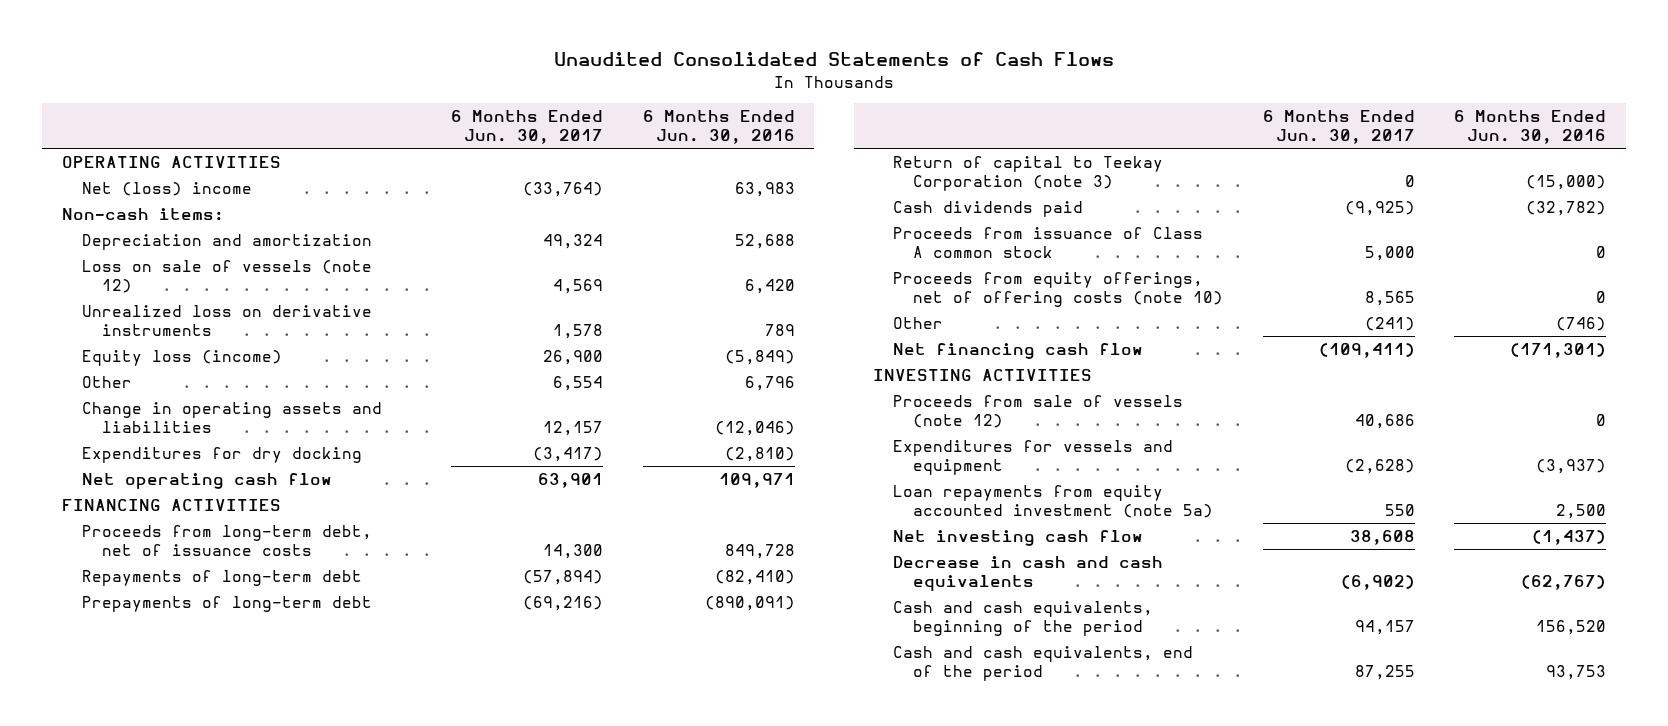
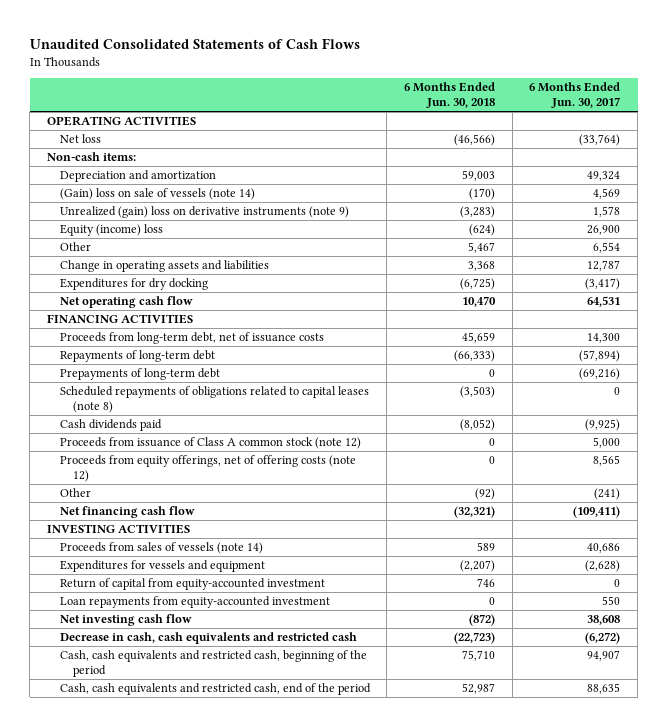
- | 6 Months Ended Jun. 30, 2017 | 6 Months Ended Jun. 30, 2016
+ | 6 Months Ended Jun. 30, 2018 | 6 Months Ended Jun. 30, 2017
- Net (loss) income | (33,764) | 63,983
+ Net loss | (46,566) | (33,764)
- Loss on sale of vessels (note 12) | 4,569 | 6,420
- Unrealized loss on derivative instruments | 1,578 | 789
- Equity loss (income) | 26,900 | (5,849)
+ (Gain) loss on sale of vessels (note 14) | (170) | 4,569
+ Unrealized (gain) loss on derivative instruments (note 9) | (3,283) | 1,578
+ Equity (income) loss | (624) | 26,900
- Change in operating assets and liabilities | 12,157 | (12,046)
+ Change in operating assets and liabilities | 3,368 | 12,787
- Net operating cash flow | 63,901 | 109,971
+ Net operating cash flow | 10,470 | 64,531
- Return of capital to Teekay Corporation (note 3) | 0 | (15,000)
+ Scheduled repayments of obligations related to capital leases (note 8) | (3,503) | 0
- Proceeds from issuance of Class A common stock | 5,000 | 0
- Proceeds from equity offerings, net of offering costs (note 10) | 8,565 | 0
+ Proceeds from issuance of Class A common stock (note 12) | 0 | 5,000
+ Proceeds from equity offerings, net of offering costs (note 12) | 0 | 8,565
- Proceeds from sale of vessels (note 12) | 40,686 | 0
+ Proceeds from sales of vessels (note 14) | 589 | 40,686
- Loan repayments from equity accounted investment (note 5a) | 550 | 2,500
+ Return of capital from equity-accounted investment | 746 | 0
+ Loan repayments from equity-accounted investment | 0 | 550
- Decrease in cash and cash equivalents | (6,902) | (62,767)
- Cash and cash equivalents, beginning of the period | 94,157 | 156,520
- Cash and cash equivalents, end of the period | 87,255 | 93,753
+ Decrease in cash, cash equivalents and restricted cash | (22,723) | (6,272)
+ Cash, cash equivalents and restricted cash, beginning of the period | 75,710 | 94,907
+ Cash, cash equivalents and restricted cash, end of the period | 52,987 | 88,635

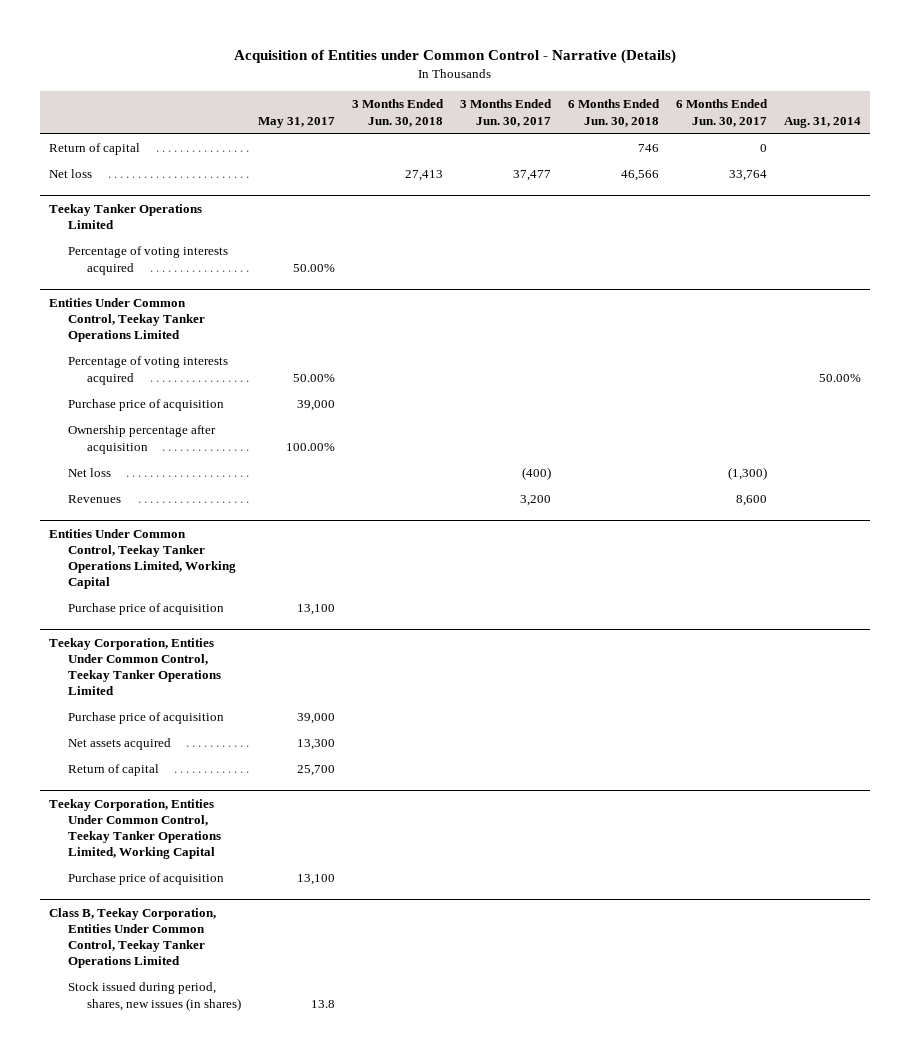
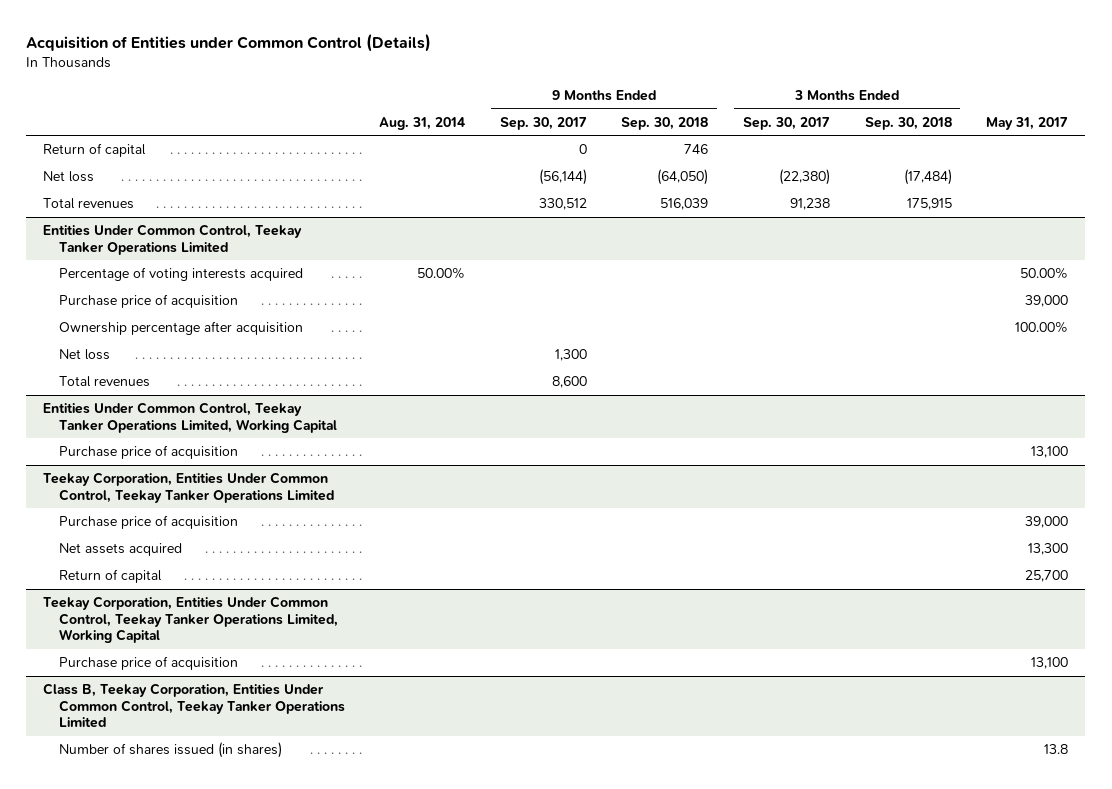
- Acquisition of Entities under Common Control - Narrative (Details)
+ Acquisition of Entities under Common Control (Details)
- | May 31, 2017 | 3 Months Ended Jun. 30, 2018 | 3 Months Ended Jun. 30, 2017 | 6 Months Ended Jun. 30, 2018 | 6 Months Ended Jun. 30, 2017 | Aug. 31, 2014
+ | Aug. 31, 2014 | 9 Months Ended Sep. 30, 2017 | 9 Months Ended Sep. 30, 2018 | 3 Months Ended Sep. 30, 2017 | 3 Months Ended Sep. 30, 2018 | May 31, 2017
- Teekay Tanker Operations Limited
- Percentage of voting interests acquired | 50.00% | | | | |
+ Total revenues | | 330,512 | 516,039 | 91,238 | 175,915 |
@ Entities Under Common Control, Teekay Tanker Operations Limited
- Revenues | | | 3,200 | | 8,600 |
+ Total revenues | | 8,600 | | | |
@ Class B, Teekay Corporation, Entities Under Common Control, Teekay Tanker Operations Limited
- Stock issued during period, shares, new issues (in shares) | 13.8 | | | | |
+ Number of shares issued (in shares) | | | | | | 13.8

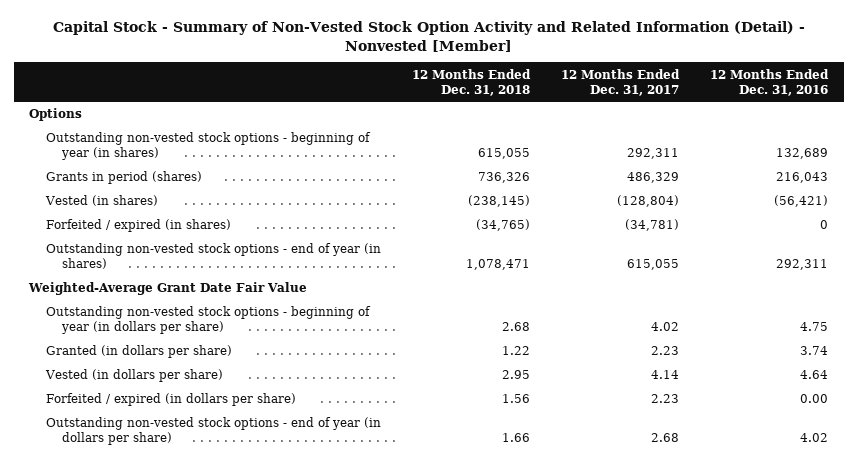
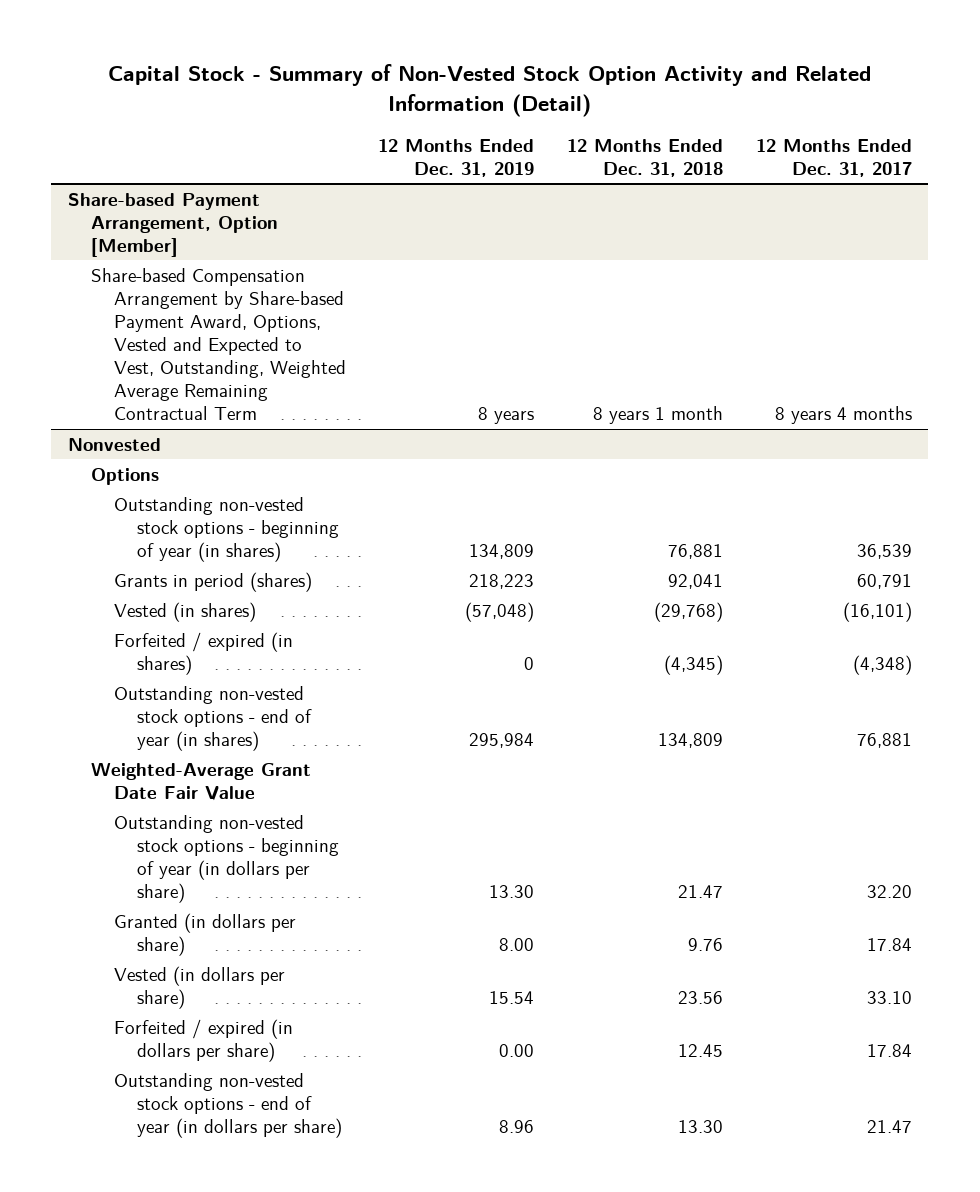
- Capital Stock - Summary of Non-Vested Stock Option Activity and Related Information (Detail) - Nonvested [Member]
+ Capital Stock - Summary of Non-Vested Stock Option Activity and Related Information (Detail)
- | 12 Months Ended Dec. 31, 2018 | 12 Months Ended Dec. 31, 2017 | 12 Months Ended Dec. 31, 2016
+ | 12 Months Ended Dec. 31, 2019 | 12 Months Ended Dec. 31, 2018 | 12 Months Ended Dec. 31, 2017
+ Share-based Payment Arrangement, Option [Member]
+ Share-based Compensation Arrangement by Share-based Payment Award, Options, Vested and Expected to Vest, Outstanding, Weighted Average Remaining Contractual Term | 8 years | 8 years 1 month | 8 years 4 months
+ Nonvested
- Outstanding non-vested stock options - beginning of year (in shares) | 615,055 | 292,311 | 132,689
- Grants in period (shares) | 736,326 | 486,329 | 216,043
- Vested (in shares) | (238,145) | (128,804) | (56,421)
- Forfeited / expired (in shares) | (34,765) | (34,781) | 0
- Outstanding non-vested stock options - end of year (in shares) | 1,078,471 | 615,055 | 292,311
+ Outstanding non-vested stock options - beginning of year (in shares) | 134,809 | 76,881 | 36,539
+ Grants in period (shares) | 218,223 | 92,041 | 60,791
+ Vested (in shares) | (57,048) | (29,768) | (16,101)
+ Forfeited / expired (in shares) | 0 | (4,345) | (4,348)
+ Outstanding non-vested stock options - end of year (in shares) | 295,984 | 134,809 | 76,881
- Outstanding non-vested stock options - beginning of year (in dollars per share) | 2.68 | 4.02 | 4.75
- Granted (in dollars per share) | 1.22 | 2.23 | 3.74
- Vested (in dollars per share) | 2.95 | 4.14 | 4.64
- Forfeited / expired (in dollars per share) | 1.56 | 2.23 | 0.00
- Outstanding non-vested stock options - end of year (in dollars per share) | 1.66 | 2.68 | 4.02
+ Outstanding non-vested stock options - beginning of year (in dollars per share) | 13.30 | 21.47 | 32.20
+ Granted (in dollars per share) | 8.00 | 9.76 | 17.84
+ Vested (in dollars per share) | 15.54 | 23.56 | 33.10
+ Forfeited / expired (in dollars per share) | 0.00 | 12.45 | 17.84
+ Outstanding non-vested stock options - end of year (in dollars per share) | 8.96 | 13.30 | 21.47

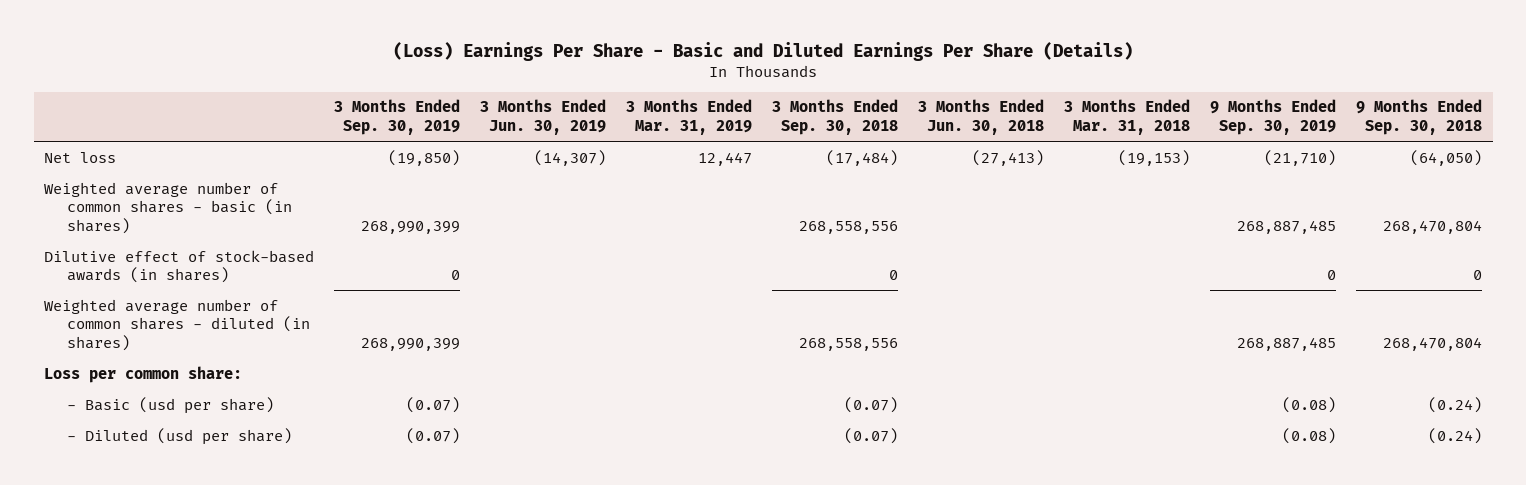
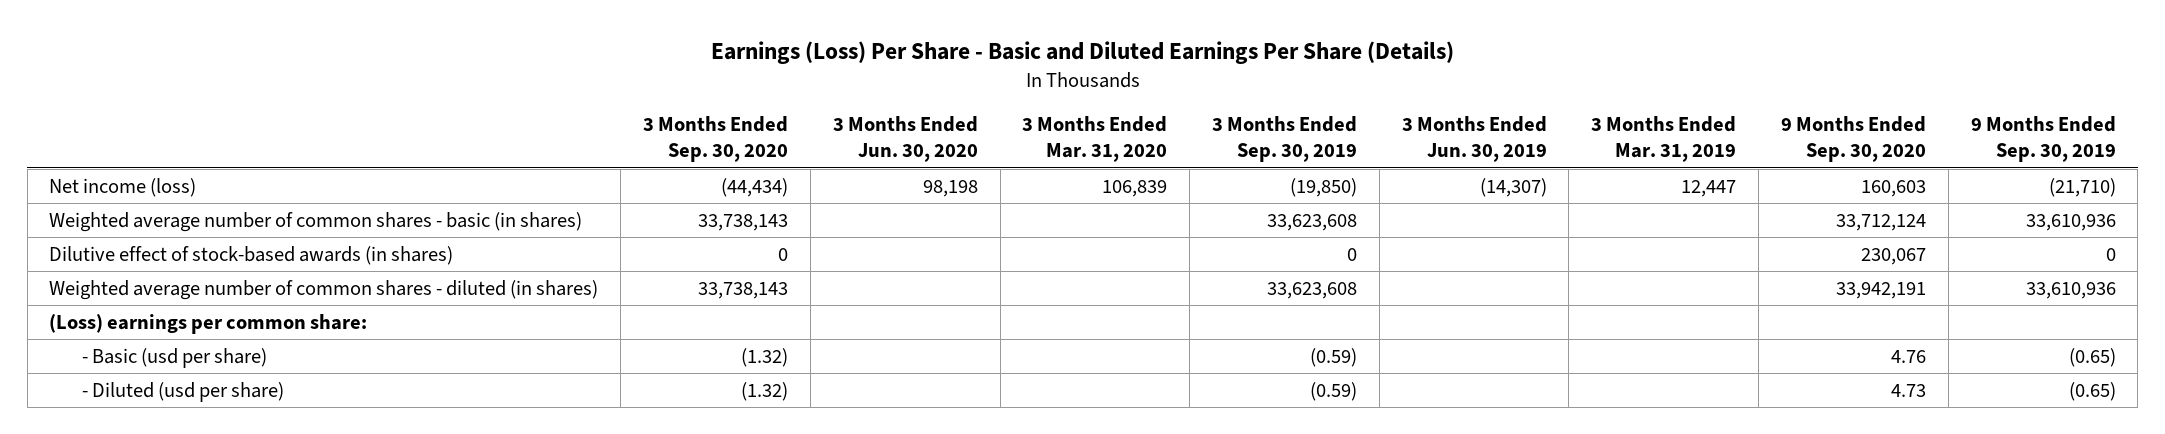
- (Loss) Earnings Per Share - Basic and Diluted Earnings Per Share (Details)
+ Earnings (Loss) Per Share - Basic and Diluted Earnings Per Share (Details)
- | 3 Months Ended Sep. 30, 2019 | 3 Months Ended Jun. 30, 2019 | 3 Months Ended Mar. 31, 2019 | 3 Months Ended Sep. 30, 2018 | 3 Months Ended Jun. 30, 2018 | 3 Months Ended Mar. 31, 2018 | 9 Months Ended Sep. 30, 2019 | 9 Months Ended Sep. 30, 2018
+ | 3 Months Ended Sep. 30, 2020 | 3 Months Ended Jun. 30, 2020 | 3 Months Ended Mar. 31, 2020 | 3 Months Ended Sep. 30, 2019 | 3 Months Ended Jun. 30, 2019 | 3 Months Ended Mar. 31, 2019 | 9 Months Ended Sep. 30, 2020 | 9 Months Ended Sep. 30, 2019
- Net loss | (19,850) | (14,307) | 12,447 | (17,484) | (27,413) | (19,153) | (21,710) | (64,050)
- Weighted average number of common shares - basic (in shares) | 268,990,399 | | | 268,558,556 | | | 268,887,485 | 268,470,804
+ Net income (loss) | (44,434) | 98,198 | 106,839 | (19,850) | (14,307) | 12,447 | 160,603 | (21,710)
+ Weighted average number of common shares - basic (in shares) | 33,738,143 | | | 33,623,608 | | | 33,712,124 | 33,610,936
- Weighted average number of common shares - diluted (in shares) | 268,990,399 | | | 268,558,556 | | | 268,887,485 | 268,470,804
- Loss per common share:
- - Basic (usd per share) | (0.07) | | | (0.07) | | | (0.08) | (0.24)
- - Diluted (usd per share) | (0.07) | | | (0.07) | | | (0.08) | (0.24)
+ Weighted average number of common shares - diluted (in shares) | 33,738,143 | | | 33,623,608 | | | 33,942,191 | 33,610,936
+ (Loss) earnings per common share:
+ - Basic (usd per share) | (1.32) | | | (0.59) | | | 4.76 | (0.65)
+ - Diluted (usd per share) | (1.32) | | | (0.59) | | | 4.73 | (0.65)

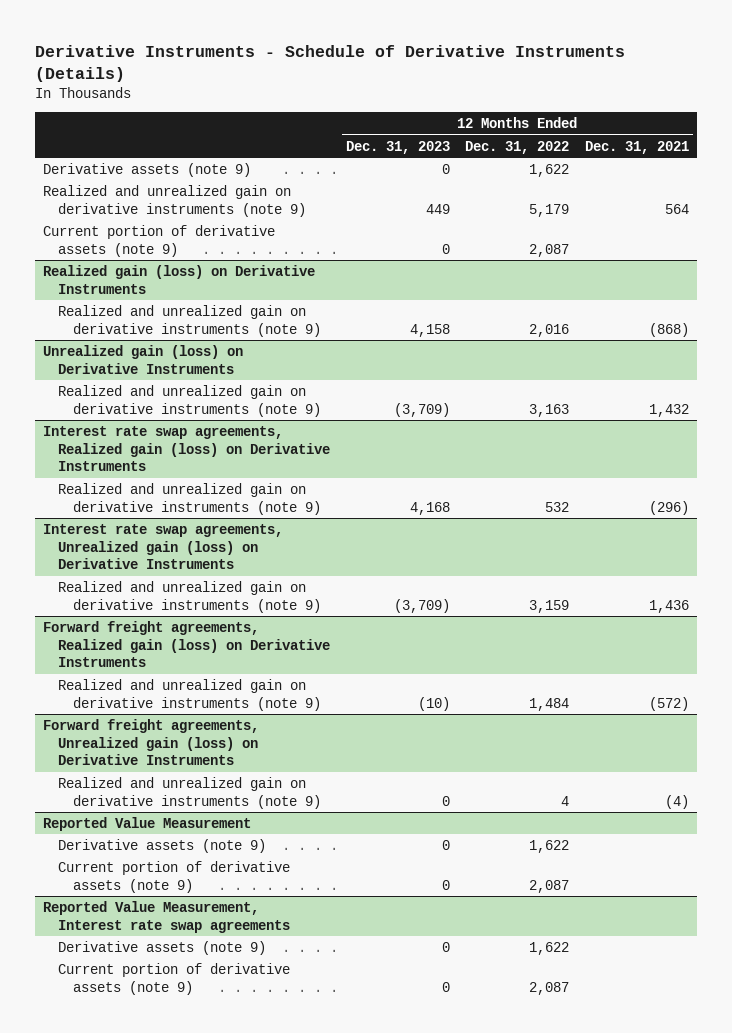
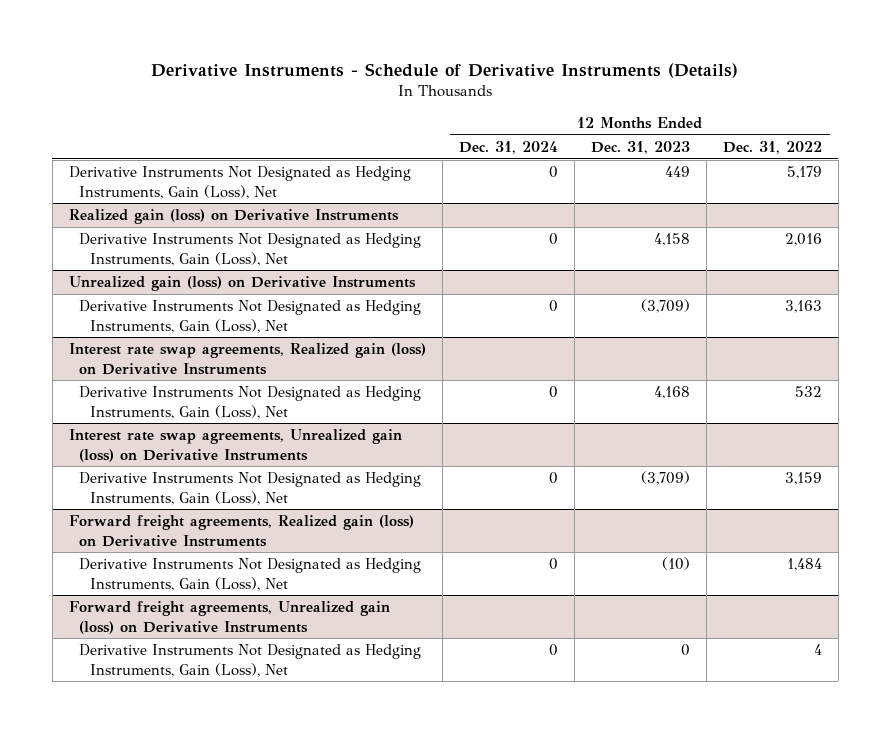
- | 12 Months Ended Dec. 31, 2023 | 12 Months Ended Dec. 31, 2022 | 12 Months Ended Dec. 31, 2021
+ | 12 Months Ended Dec. 31, 2024 | 12 Months Ended Dec. 31, 2023 | 12 Months Ended Dec. 31, 2022
- Derivative assets (note 9) | 0 | 1,622 |
- Realized and unrealized gain on derivative instruments (note 9) | 449 | 5,179 | 564
- Current portion of derivative assets (note 9) | 0 | 2,087 |
+ Derivative Instruments Not Designated as Hedging Instruments, Gain (Loss), Net | 0 | 449 | 5,179
@ Realized gain (loss) on Derivative Instruments
- Realized and unrealized gain on derivative instruments (note 9) | 4,158 | 2,016 | (868)
+ Derivative Instruments Not Designated as Hedging Instruments, Gain (Loss), Net | 0 | 4,158 | 2,016
@ Unrealized gain (loss) on Derivative Instruments
- Realized and unrealized gain on derivative instruments (note 9) | (3,709) | 3,163 | 1,432
+ Derivative Instruments Not Designated as Hedging Instruments, Gain (Loss), Net | 0 | (3,709) | 3,163
@ Interest rate swap agreements, Realized gain (loss) on Derivative Instruments
- Realized and unrealized gain on derivative instruments (note 9) | 4,168 | 532 | (296)
+ Derivative Instruments Not Designated as Hedging Instruments, Gain (Loss), Net | 0 | 4,168 | 532
@ Interest rate swap agreements, Unrealized gain (loss) on Derivative Instruments
- Realized and unrealized gain on derivative instruments (note 9) | (3,709) | 3,159 | 1,436
+ Derivative Instruments Not Designated as Hedging Instruments, Gain (Loss), Net | 0 | (3,709) | 3,159
@ Forward freight agreements, Realized gain (loss) on Derivative Instruments
- Realized and unrealized gain on derivative instruments (note 9) | (10) | 1,484 | (572)
+ Derivative Instruments Not Designated as Hedging Instruments, Gain (Loss), Net | 0 | (10) | 1,484
@ Forward freight agreements, Unrealized gain (loss) on Derivative Instruments
- Realized and unrealized gain on derivative instruments (note 9) | 0 | 4 | (4)
- Reported Value Measurement
- Derivative assets (note 9) | 0 | 1,622 |
- Current portion of derivative assets (note 9) | 0 | 2,087 |
- Reported Value Measurement, Interest rate swap agreements
- Derivative assets (note 9) | 0 | 1,622 |
- Current portion of derivative assets (note 9) | 0 | 2,087 |
@ Forward freight agreements, Unrealized gain (loss) on Derivative Instruments
+ Derivative Instruments Not Designated as Hedging Instruments, Gain (Loss), Net | 0 | 0 | 4

